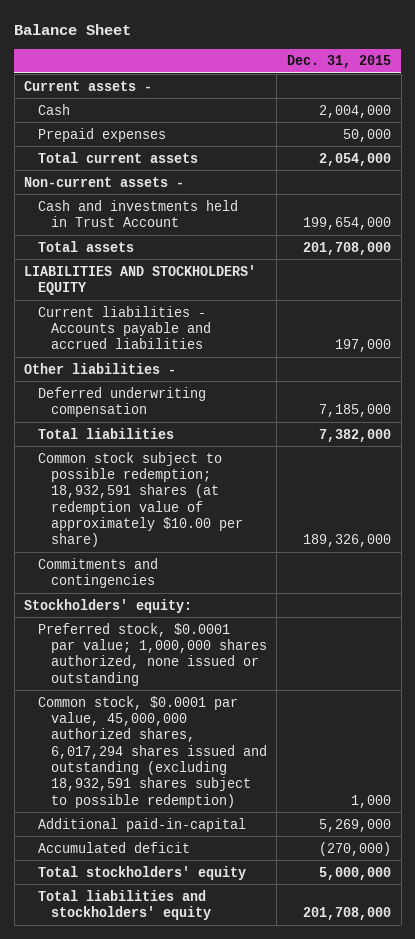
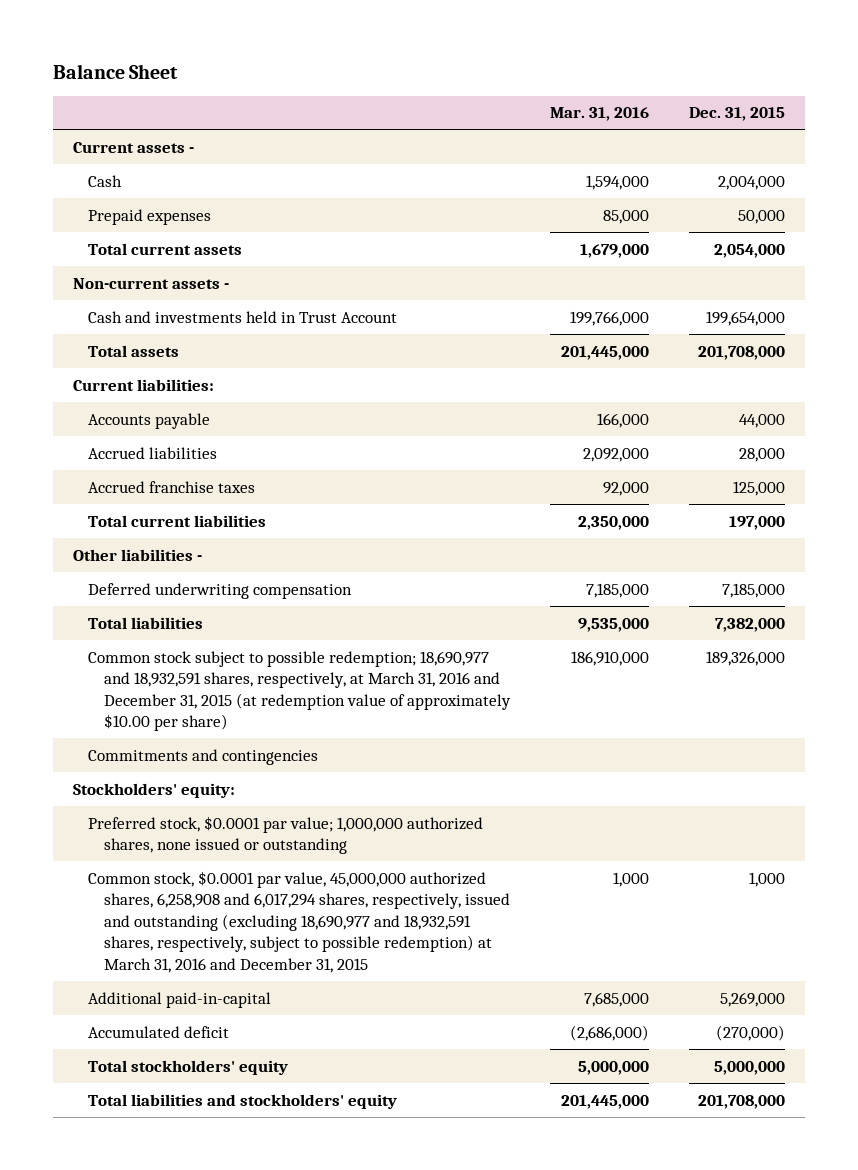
- | Dec. 31, 2015
+ | Mar. 31, 2016 | Dec. 31, 2015
- LIABILITIES AND STOCKHOLDERS' EQUITY
- Current liabilities - Accounts payable and accrued liabilities | 197,000
+ Current liabilities:
+ Accounts payable | 166,000 | 44,000
+ Accrued liabilities | 2,092,000 | 28,000
+ Accrued franchise taxes | 92,000 | 125,000
+ Total current liabilities | 2,350,000 | 197,000
- Common stock subject to possible redemption; 18,932,591 shares (at redemption value of approximately $10.00 per share) | 189,326,000
+ Common stock subject to possible redemption; 18,690,977 and 18,932,591 shares, respectively, at March 31, 2016 and December 31, 2015 (at redemption value of approximately $10.00 per share) | 186,910,000 | 189,326,000
- Preferred stock, $0.0001 par value; 1,000,000 shares authorized, none issued or outstanding
- Common stock, $0.0001 par value, 45,000,000 authorized shares, 6,017,294 shares issued and outstanding (excluding 18,932,591 shares subject to possible redemption) | 1,000
+ Preferred stock, $0.0001 par value; 1,000,000 authorized shares, none issued or outstanding
+ Common stock, $0.0001 par value, 45,000,000 authorized shares, 6,258,908 and 6,017,294 shares, respectively, issued and outstanding (excluding 18,690,977 and 18,932,591 shares, respectively, subject to possible redemption) at March 31, 2016 and December 31, 2015 | 1,000 | 1,000

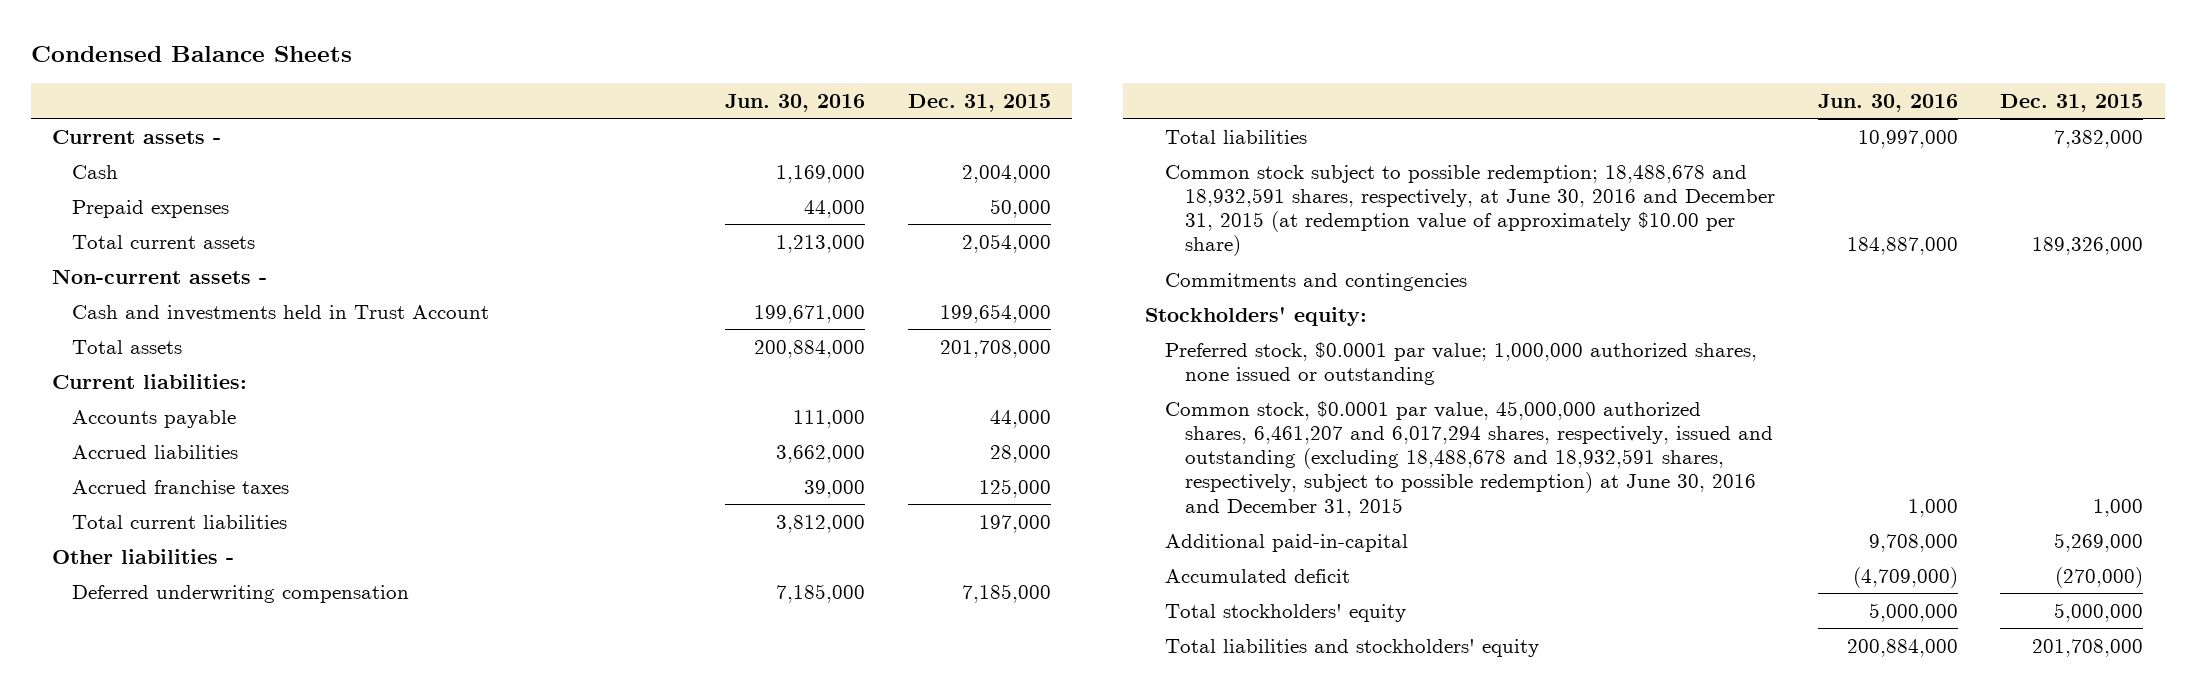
- Balance Sheet
+ Condensed Balance Sheets
- | Mar. 31, 2016 | Dec. 31, 2015
+ | Jun. 30, 2016 | Dec. 31, 2015
- Common stock subject to possible redemption; 18,690,977 and 18,932,591 shares, respectively, at March 31, 2016 and December 31, 2015 (at redemption value of approximately $10.00 per share) | 186,910,000 | 189,326,000
+ Common stock subject to possible redemption; 18,488,678 and 18,932,591 shares, respectively, at June 30, 2016 and December 31, 2015 (at redemption value of approximately $10.00 per share) | 184,887,000 | 189,326,000
- Common stock, $0.0001 par value, 45,000,000 authorized shares, 6,258,908 and 6,017,294 shares, respectively, issued and outstanding (excluding 18,690,977 and 18,932,591 shares, respectively, subject to possible redemption) at March 31, 2016 and December 31, 2015 | 1,000 | 1,000
+ Common stock, $0.0001 par value, 45,000,000 authorized shares, 6,461,207 and 6,017,294 shares, respectively, issued and outstanding (excluding 18,488,678 and 18,932,591 shares, respectively, subject to possible redemption) at June 30, 2016 and December 31, 2015 | 1,000 | 1,000

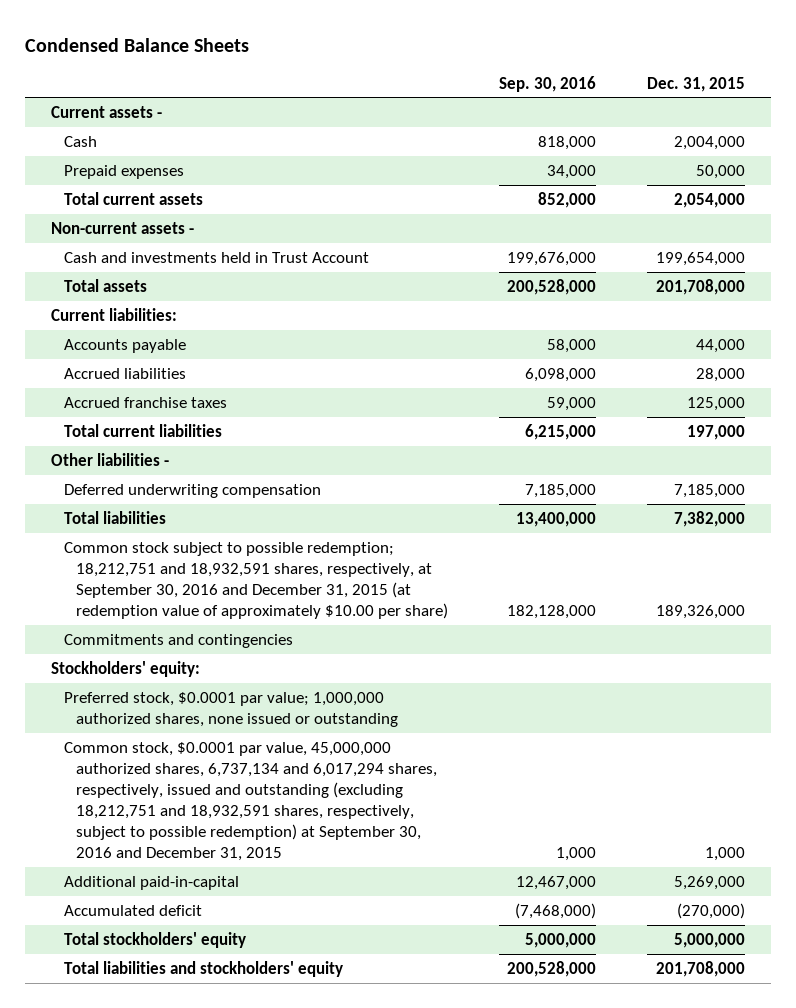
- | Jun. 30, 2016 | Dec. 31, 2015
+ | Sep. 30, 2016 | Dec. 31, 2015
- Common stock subject to possible redemption; 18,488,678 and 18,932,591 shares, respectively, at June 30, 2016 and December 31, 2015 (at redemption value of approximately $10.00 per share) | 184,887,000 | 189,326,000
+ Common stock subject to possible redemption; 18,212,751 and 18,932,591 shares, respectively, at September 30, 2016 and December 31, 2015 (at redemption value of approximately $10.00 per share) | 182,128,000 | 189,326,000
- Common stock, $0.0001 par value, 45,000,000 authorized shares, 6,461,207 and 6,017,294 shares, respectively, issued and outstanding (excluding 18,488,678 and 18,932,591 shares, respectively, subject to possible redemption) at June 30, 2016 and December 31, 2015 | 1,000 | 1,000
+ Common stock, $0.0001 par value, 45,000,000 authorized shares, 6,737,134 and 6,017,294 shares, respectively, issued and outstanding (excluding 18,212,751 and 18,932,591 shares, respectively, subject to possible redemption) at September 30, 2016 and December 31, 2015 | 1,000 | 1,000

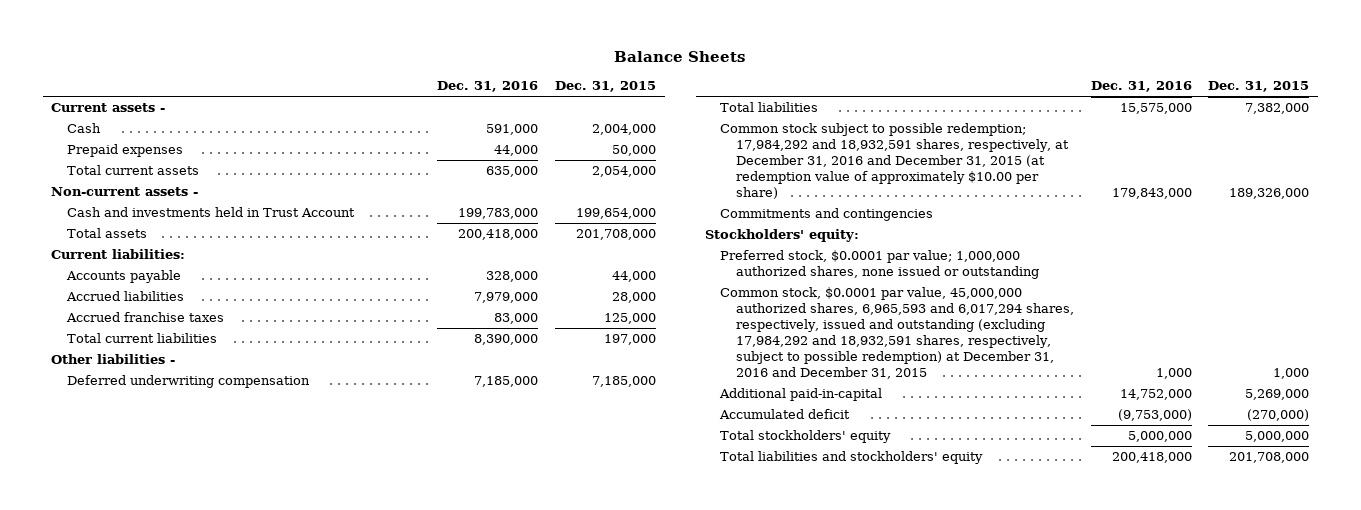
- Condensed Balance Sheets
+ Balance Sheets
- | Sep. 30, 2016 | Dec. 31, 2015
+ | Dec. 31, 2016 | Dec. 31, 2015
- Common stock subject to possible redemption; 18,212,751 and 18,932,591 shares, respectively, at September 30, 2016 and December 31, 2015 (at redemption value of approximately $10.00 per share) | 182,128,000 | 189,326,000
+ Common stock subject to possible redemption; 17,984,292 and 18,932,591 shares, respectively, at December 31, 2016 and December 31, 2015 (at redemption value of approximately $10.00 per share) | 179,843,000 | 189,326,000
- Common stock, $0.0001 par value, 45,000,000 authorized shares, 6,737,134 and 6,017,294 shares, respectively, issued and outstanding (excluding 18,212,751 and 18,932,591 shares, respectively, subject to possible redemption) at September 30, 2016 and December 31, 2015 | 1,000 | 1,000
+ Common stock, $0.0001 par value, 45,000,000 authorized shares, 6,965,593 and 6,017,294 shares, respectively, issued and outstanding (excluding 17,984,292 and 18,932,591 shares, respectively, subject to possible redemption) at December 31, 2016 and December 31, 2015 | 1,000 | 1,000

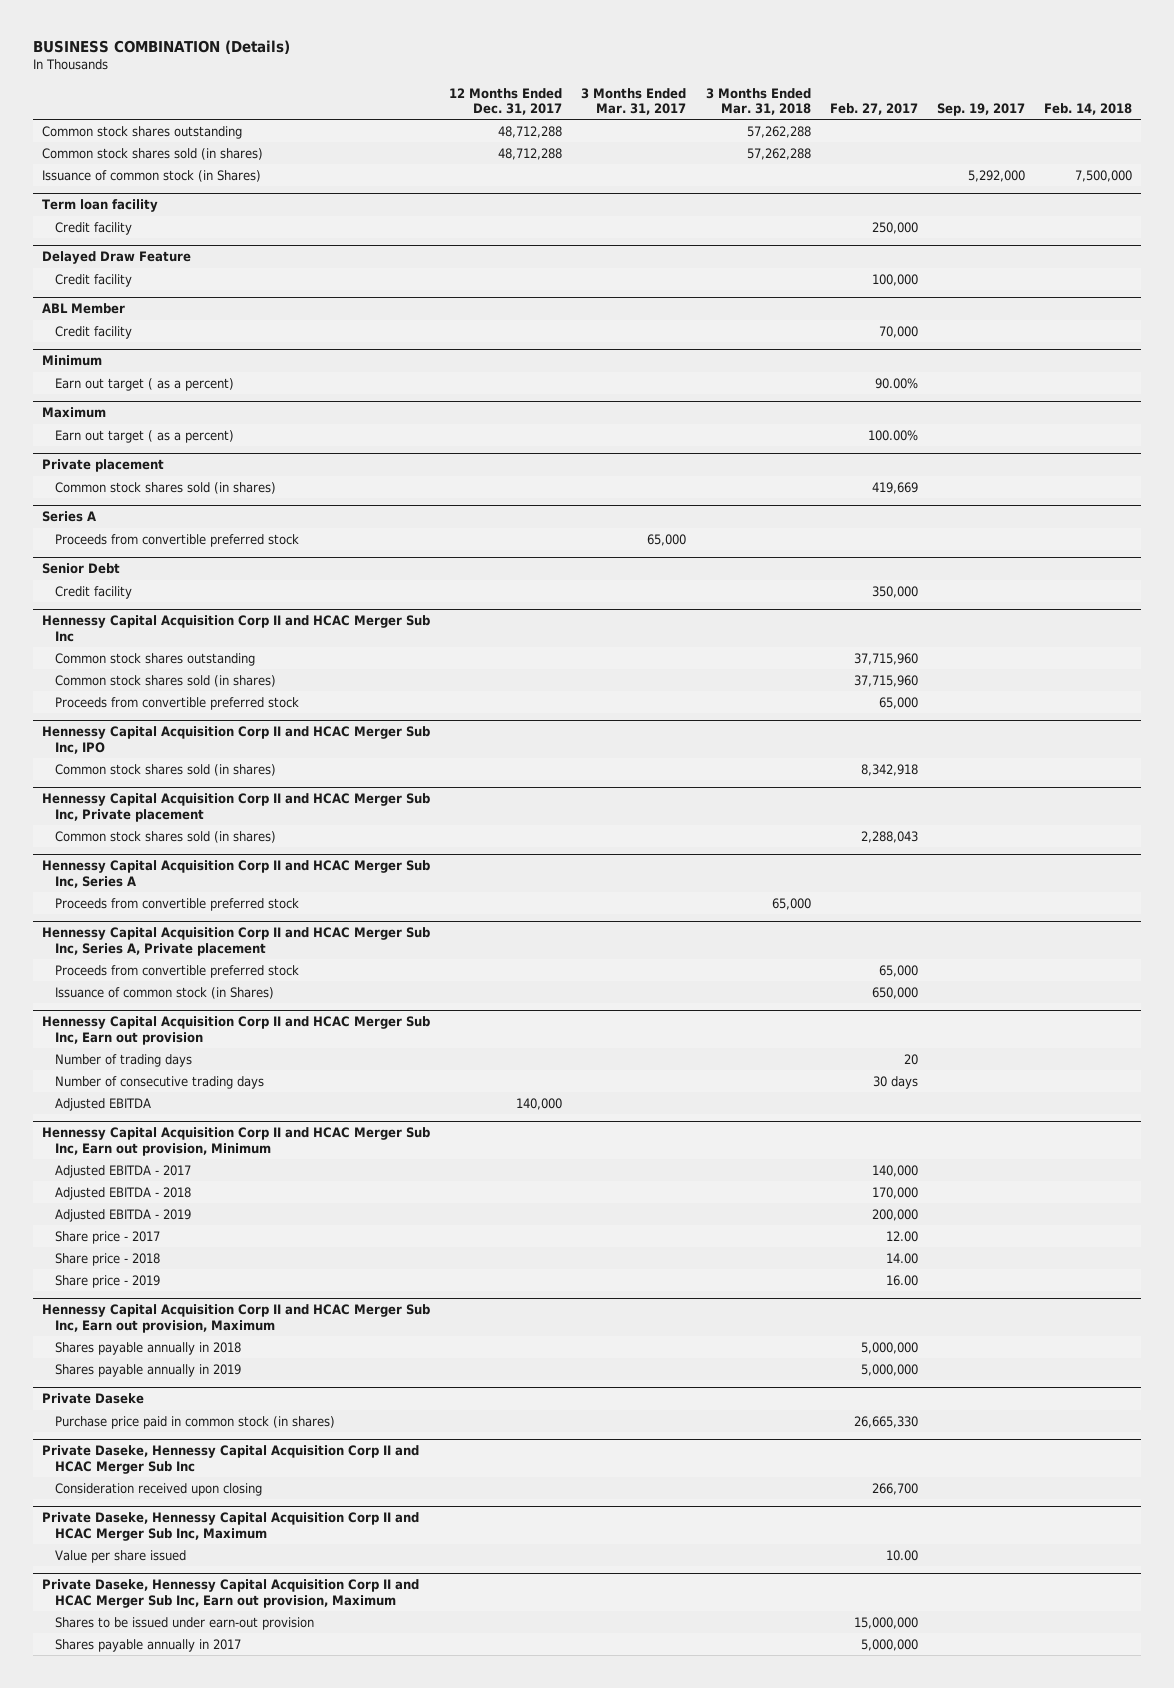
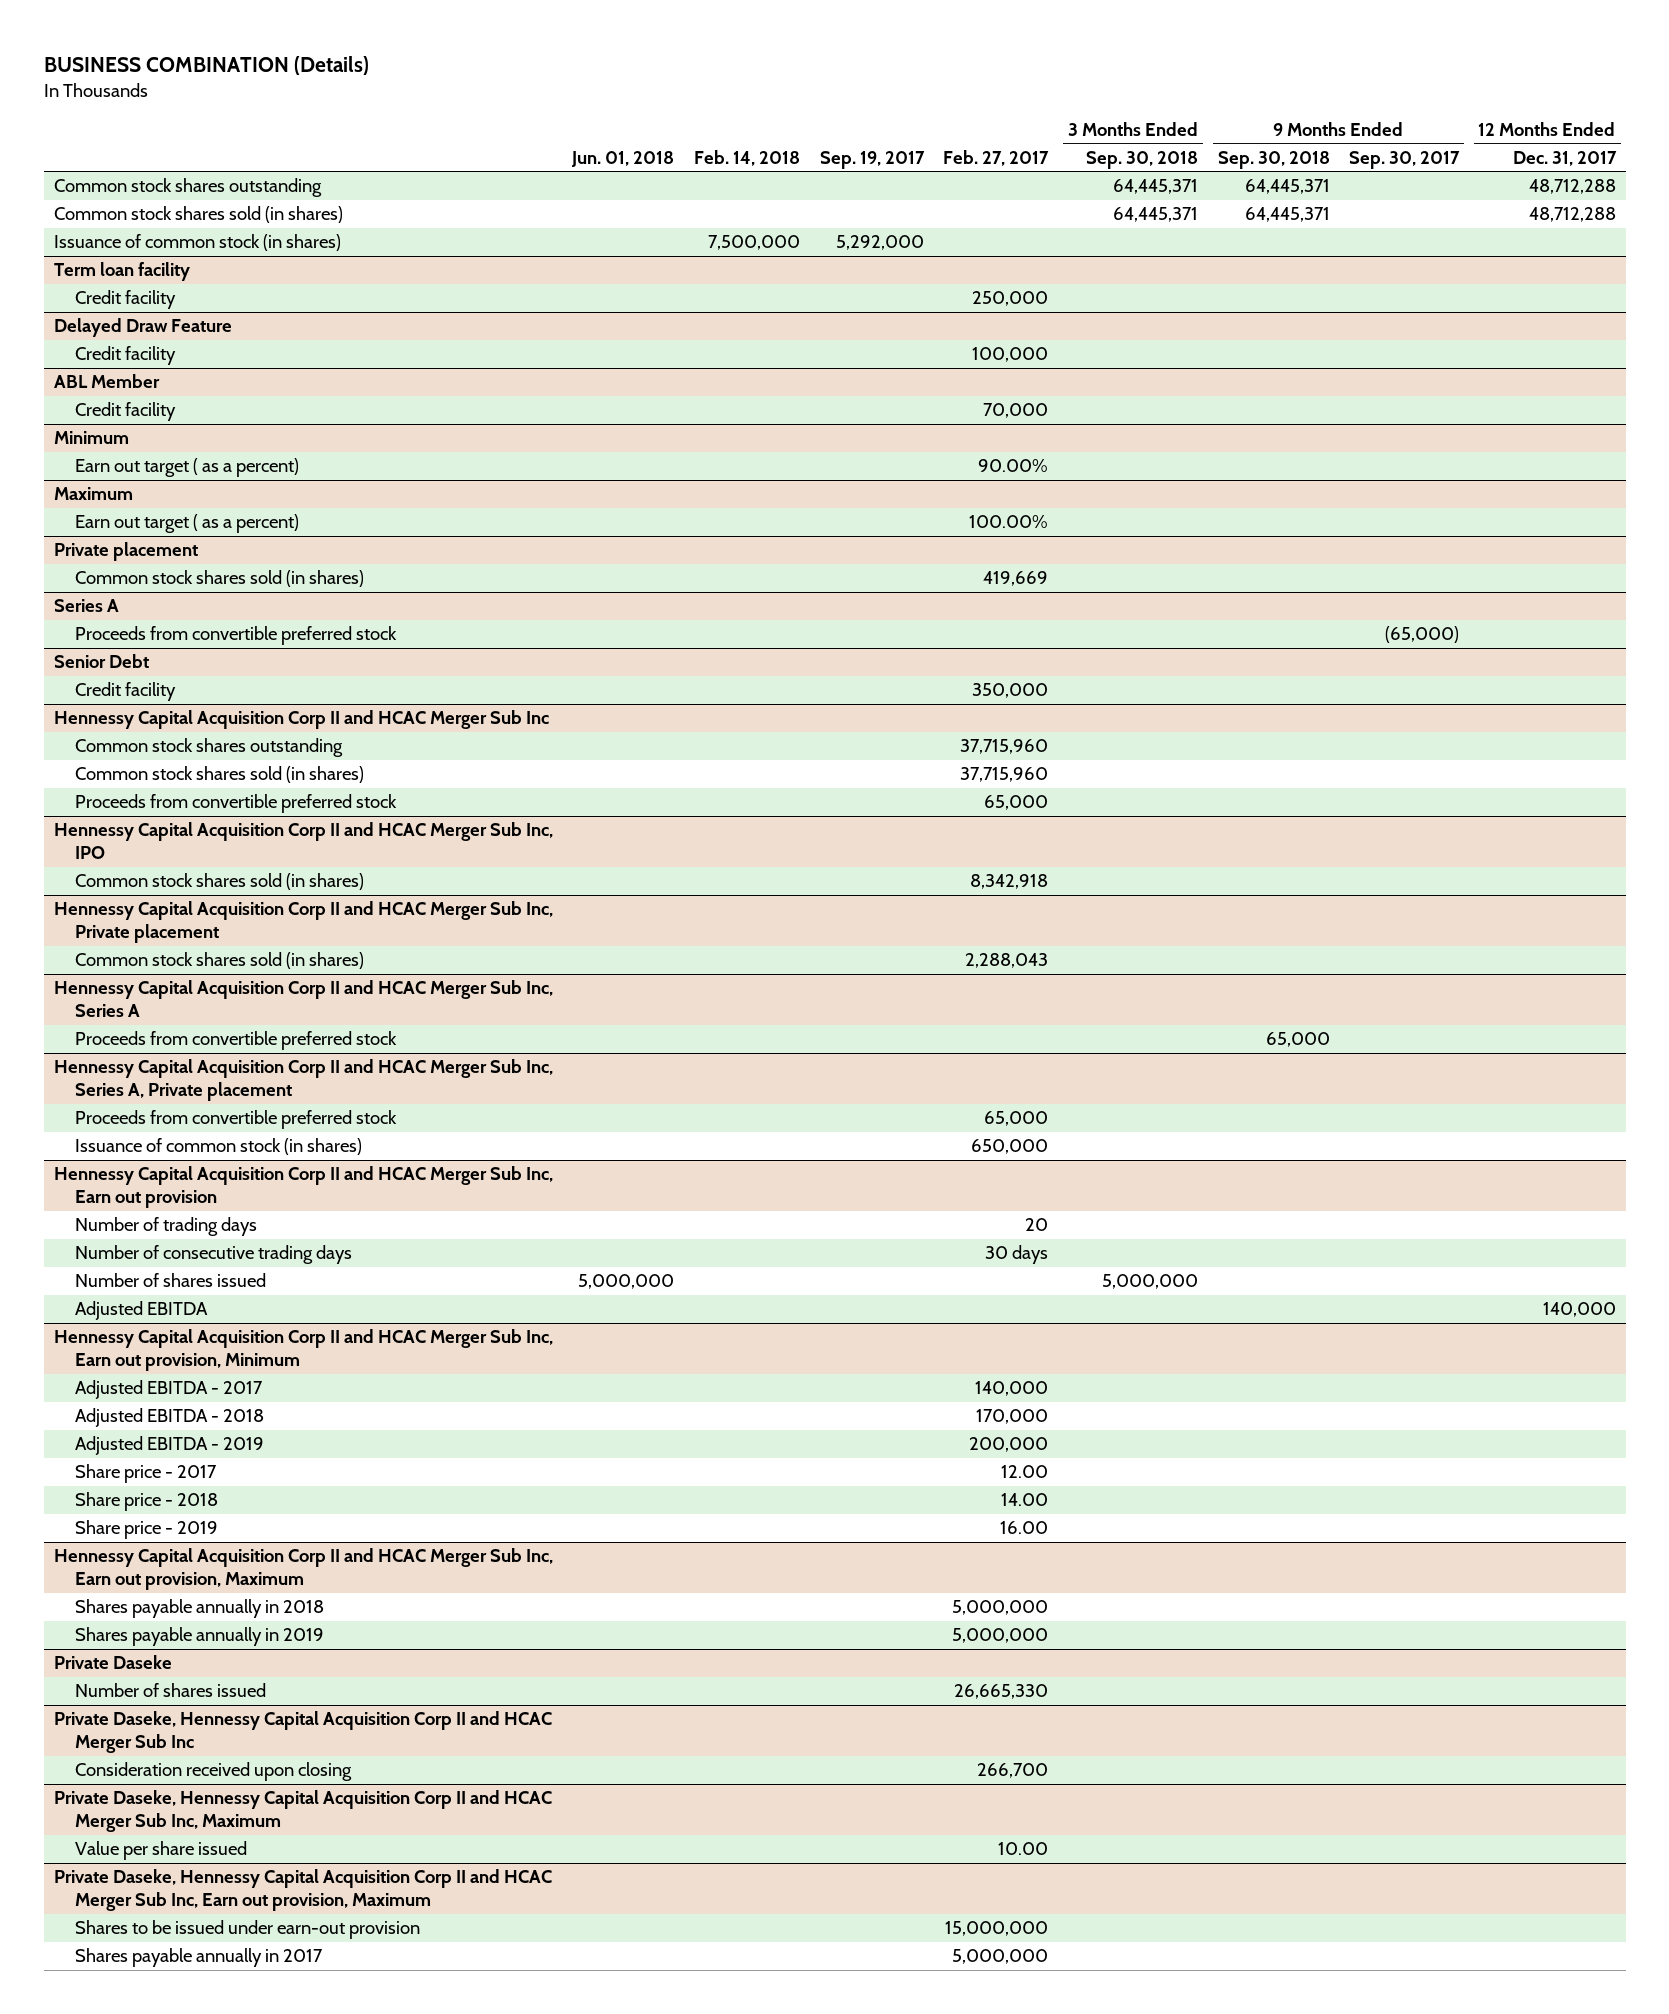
- | 12 Months Ended Dec. 31, 2017 | 3 Months Ended Mar. 31, 2017 | 3 Months Ended Mar. 31, 2018 | Feb. 27, 2017 | Sep. 19, 2017 | Feb. 14, 2018
+ | Jun. 01, 2018 | Feb. 14, 2018 | Sep. 19, 2017 | Feb. 27, 2017 | 3 Months Ended Sep. 30, 2018 | 9 Months Ended Sep. 30, 2018 | 9 Months Ended Sep. 30, 2017 | 12 Months Ended Dec. 31, 2017
- Issuance of common stock (in Shares) | | | | | 5,292,000 | 7,500,000
+ Issuance of common stock (in shares) | | 7,500,000 | 5,292,000 | | | | |
@ Hennessy Capital Acquisition Corp II and HCAC Merger Sub Inc, Series A, Private placement
- Issuance of common stock (in Shares) | | | | 650,000 | |
+ Issuance of common stock (in shares) | | | | 650,000 | | | |
@ Hennessy Capital Acquisition Corp II and HCAC Merger Sub Inc, Earn out provision
+ Number of shares issued | 5,000,000 | | | | 5,000,000 | | |
@ Private Daseke
- Purchase price paid in common stock (in shares) | | | | 26,665,330 | |
+ Number of shares issued | | | | 26,665,330 | | | |

